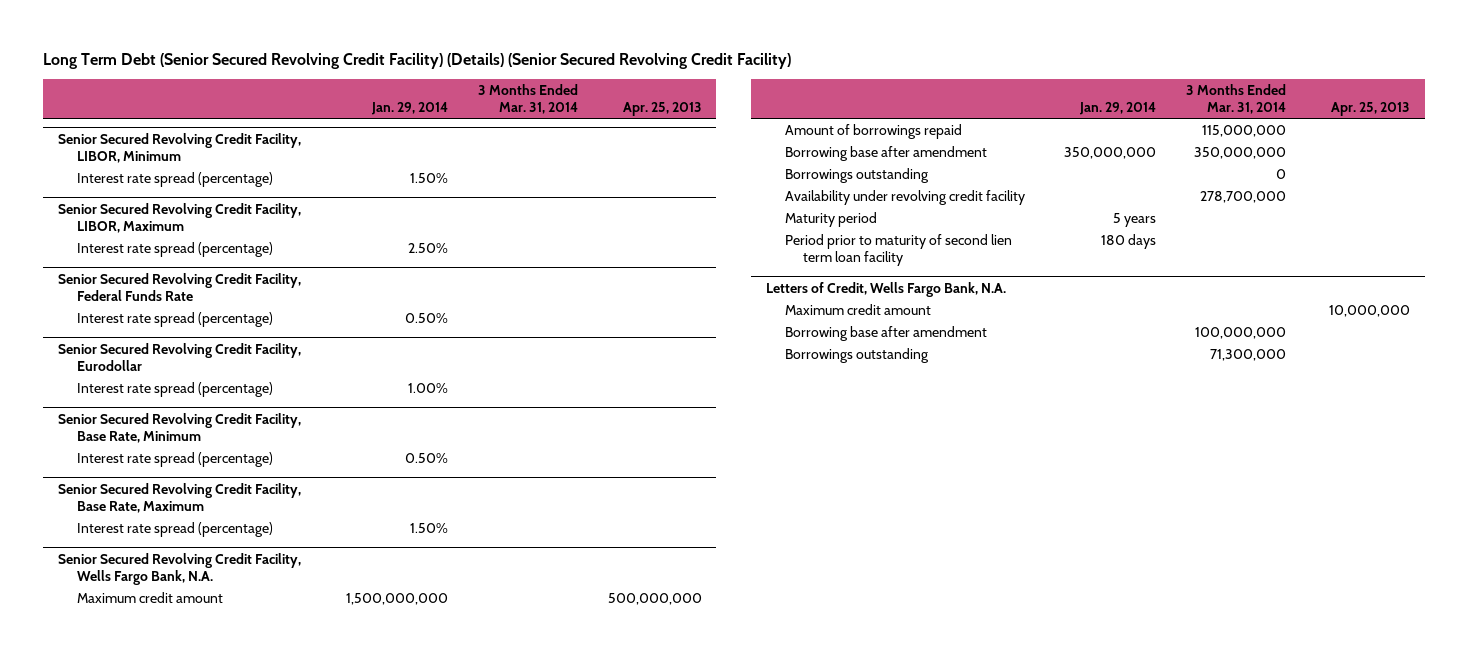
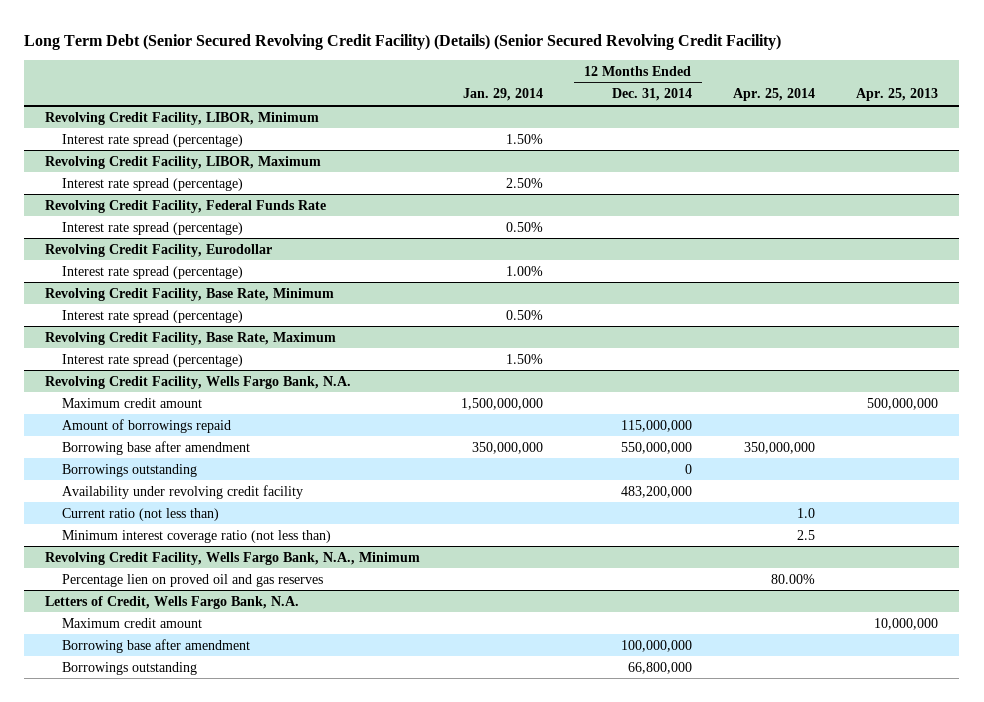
- | Jan. 29, 2014 | 3 Months Ended Mar. 31, 2014 | Apr. 25, 2013
+ | Jan. 29, 2014 | 12 Months Ended Dec. 31, 2014 | Apr. 25, 2014 | Apr. 25, 2013
- Senior Secured Revolving Credit Facility, LIBOR, Minimum
+ Revolving Credit Facility, LIBOR, Minimum
- Senior Secured Revolving Credit Facility, LIBOR, Maximum
+ Revolving Credit Facility, LIBOR, Maximum
- Senior Secured Revolving Credit Facility, Federal Funds Rate
+ Revolving Credit Facility, Federal Funds Rate
- Senior Secured Revolving Credit Facility, Eurodollar
+ Revolving Credit Facility, Eurodollar
- Senior Secured Revolving Credit Facility, Base Rate, Minimum
+ Revolving Credit Facility, Base Rate, Minimum
- Senior Secured Revolving Credit Facility, Base Rate, Maximum
+ Revolving Credit Facility, Base Rate, Maximum
- Senior Secured Revolving Credit Facility, Wells Fargo Bank, N.A.
+ Revolving Credit Facility, Wells Fargo Bank, N.A.
- Maturity period | 5 years | |
- Period prior to maturity of second lien term loan facility | 180 days | |
+ Current ratio (not less than) | | | 1.0 |
+ Minimum interest coverage ratio (not less than) | | | 2.5 |
+ Revolving Credit Facility, Wells Fargo Bank, N.A., Minimum
+ Percentage lien on proved oil and gas reserves | | | 80.00% |

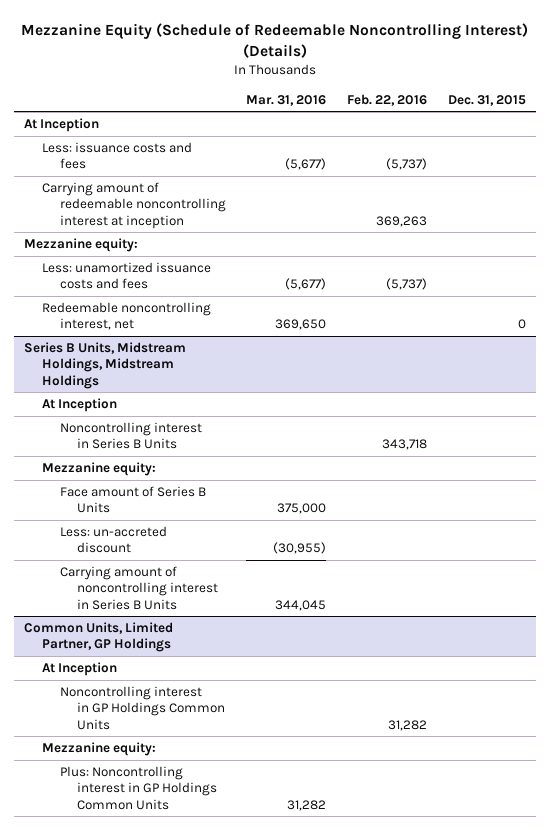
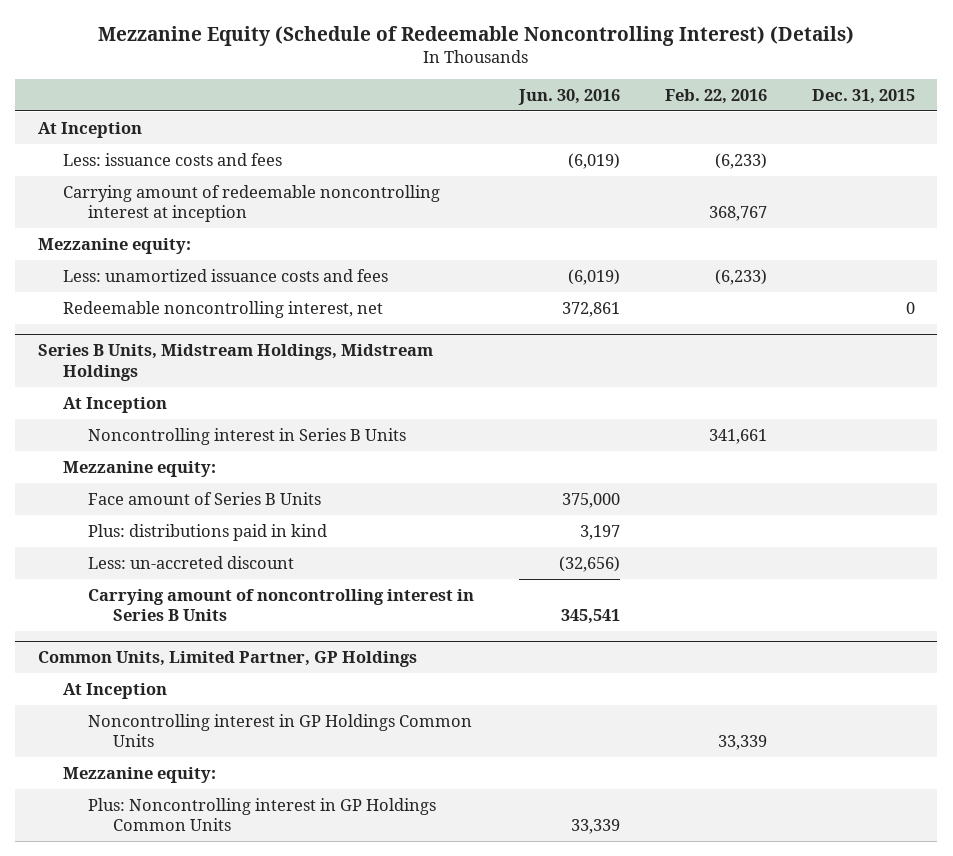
- | Mar. 31, 2016 | Feb. 22, 2016 | Dec. 31, 2015
+ | Jun. 30, 2016 | Feb. 22, 2016 | Dec. 31, 2015
- Less: issuance costs and fees | (5,677) | (5,737) |
- Carrying amount of redeemable noncontrolling interest at inception | | 369,263 |
+ Less: issuance costs and fees | (6,019) | (6,233) |
+ Carrying amount of redeemable noncontrolling interest at inception | | 368,767 |
- Less: unamortized issuance costs and fees | (5,677) | (5,737) |
+ Less: unamortized issuance costs and fees | (6,019) | (6,233) |
@ Series B Units, Midstream Holdings, Midstream Holdings
- Noncontrolling interest in Series B Units | | 343,718 |
+ Noncontrolling interest in Series B Units | | 341,661 |
+ Plus: distributions paid in kind | 3,197 | |
@ Common Units, Limited Partner, GP Holdings
- Noncontrolling interest in GP Holdings Common Units | | 31,282 |
+ Noncontrolling interest in GP Holdings Common Units | | 33,339 |

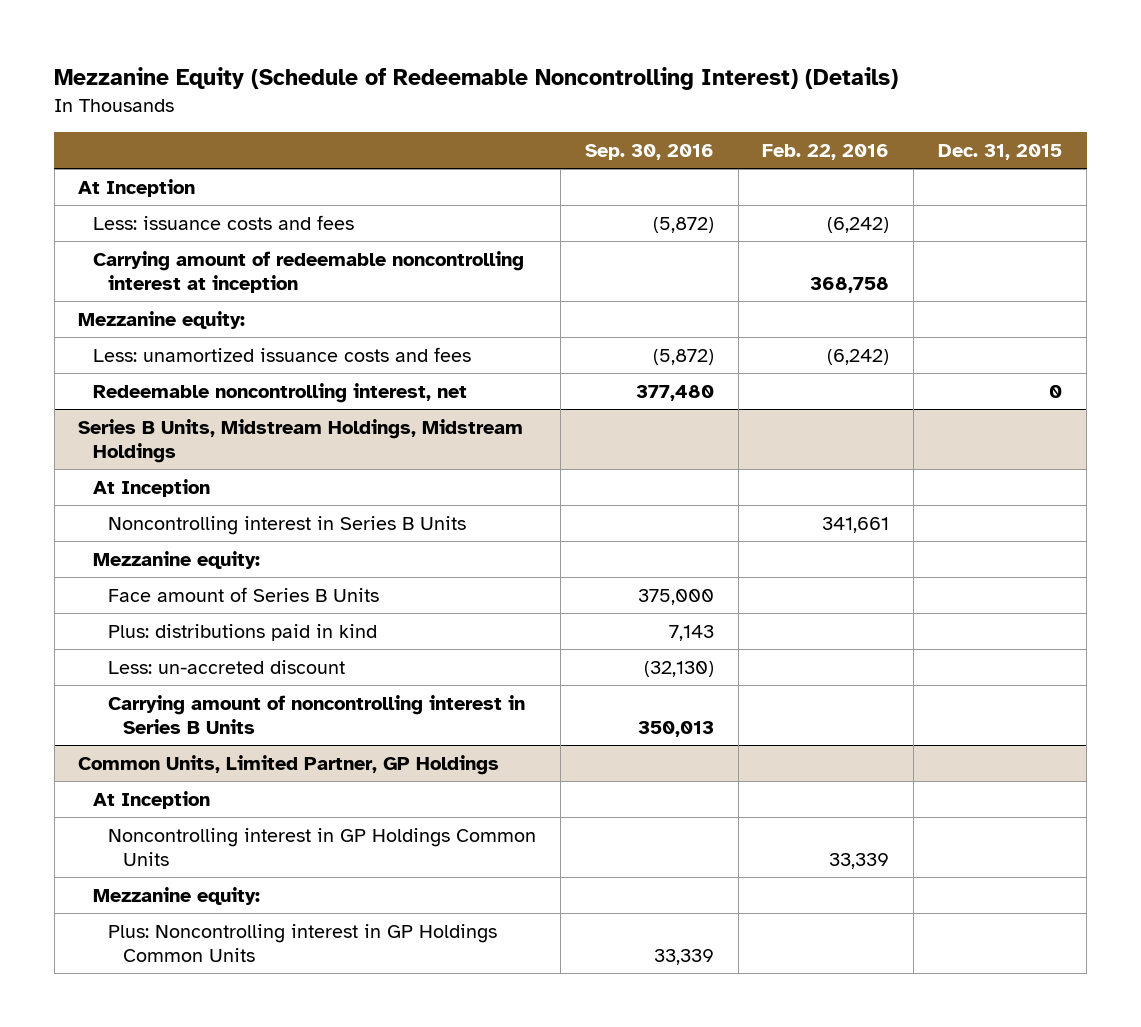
- | Jun. 30, 2016 | Feb. 22, 2016 | Dec. 31, 2015
+ | Sep. 30, 2016 | Feb. 22, 2016 | Dec. 31, 2015
- Less: issuance costs and fees | (6,019) | (6,233) |
- Carrying amount of redeemable noncontrolling interest at inception | | 368,767 |
+ Less: issuance costs and fees | (5,872) | (6,242) |
+ Carrying amount of redeemable noncontrolling interest at inception | | 368,758 |
- Less: unamortized issuance costs and fees | (6,019) | (6,233) |
+ Less: unamortized issuance costs and fees | (5,872) | (6,242) |

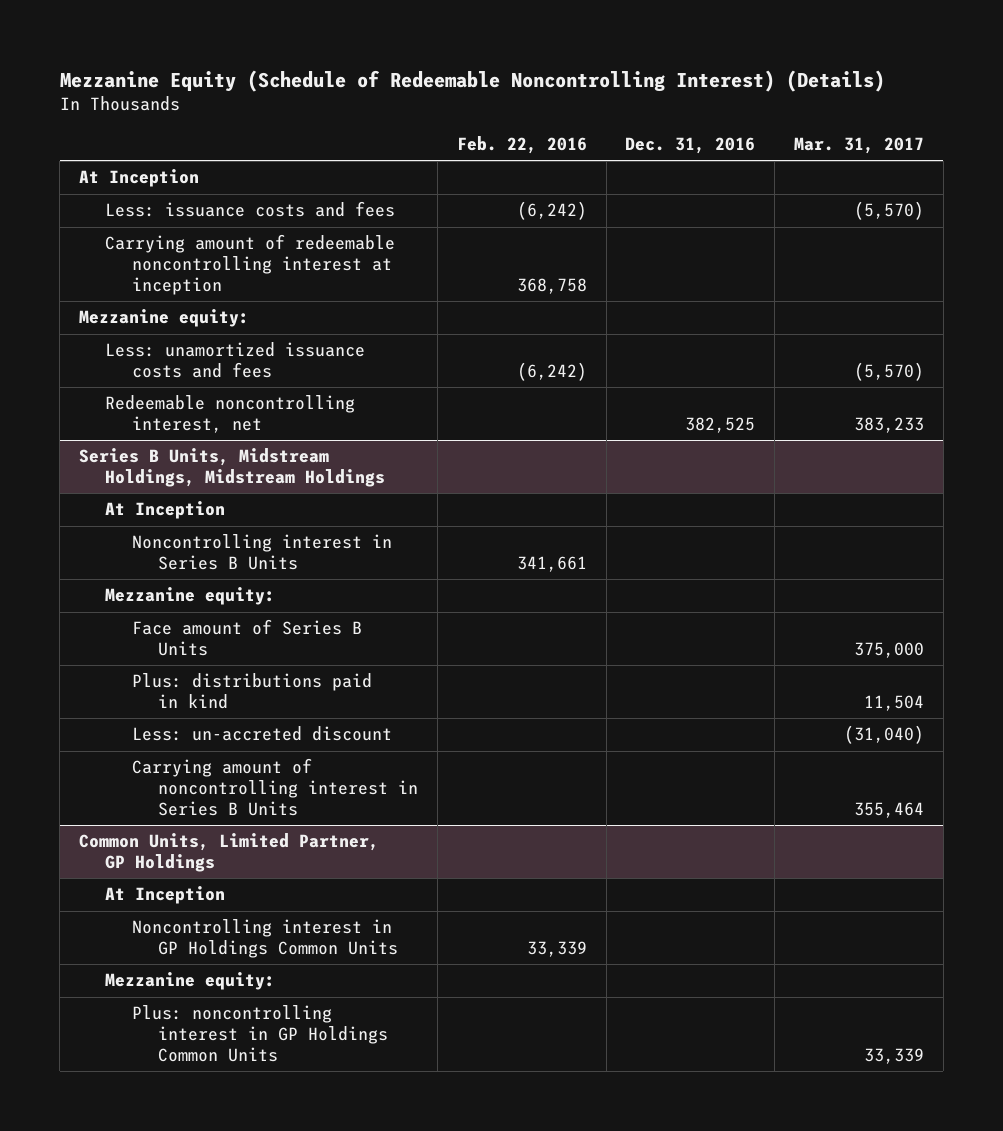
- | Sep. 30, 2016 | Feb. 22, 2016 | Dec. 31, 2015
+ | Feb. 22, 2016 | Dec. 31, 2016 | Mar. 31, 2017
@ Common Units, Limited Partner, GP Holdings
- Plus: Noncontrolling interest in GP Holdings Common Units | 33,339 | |
+ Plus: noncontrolling interest in GP Holdings Common Units | | | 33,339

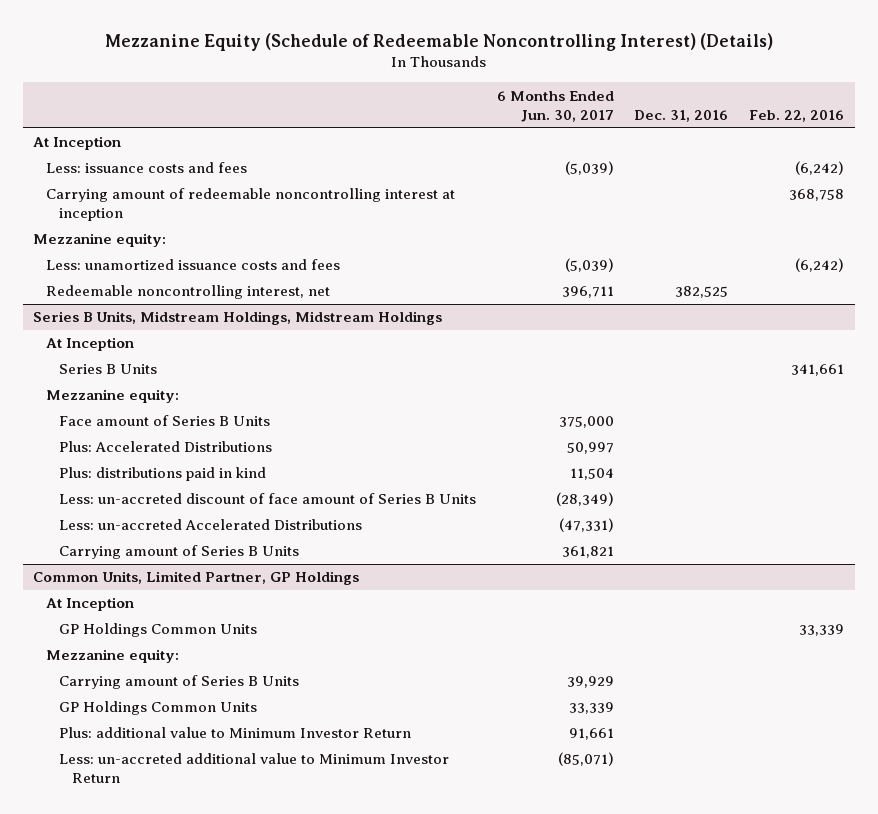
- | Feb. 22, 2016 | Dec. 31, 2016 | Mar. 31, 2017
+ | 6 Months Ended Jun. 30, 2017 | Dec. 31, 2016 | Feb. 22, 2016
@ Series B Units, Midstream Holdings, Midstream Holdings
- Noncontrolling interest in Series B Units | 341,661 | |
+ Series B Units | | | 341,661
+ Plus: Accelerated Distributions | 50,997 | |
- Less: un-accreted discount | | | (31,040)
- Carrying amount of noncontrolling interest in Series B Units | | | 355,464
+ Less: un-accreted discount of face amount of Series B Units | (28,349) | |
+ Less: un-accreted Accelerated Distributions | (47,331) | |
+ Carrying amount of Series B Units | 361,821 | |
@ Common Units, Limited Partner, GP Holdings
- Noncontrolling interest in GP Holdings Common Units | 33,339 | |
+ GP Holdings Common Units | | | 33,339
- Plus: noncontrolling interest in GP Holdings Common Units | | | 33,339
+ Carrying amount of Series B Units | 39,929 | |
+ GP Holdings Common Units | 33,339 | |
+ Plus: additional value to Minimum Investor Return | 91,661 | |
+ Less: un-accreted additional value to Minimum Investor Return | (85,071) | |

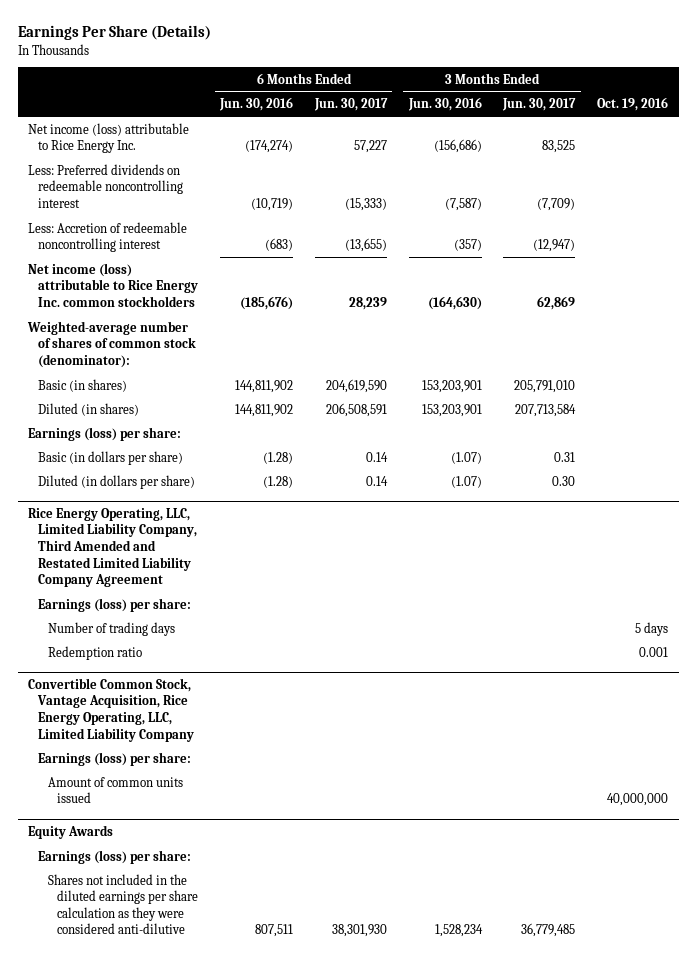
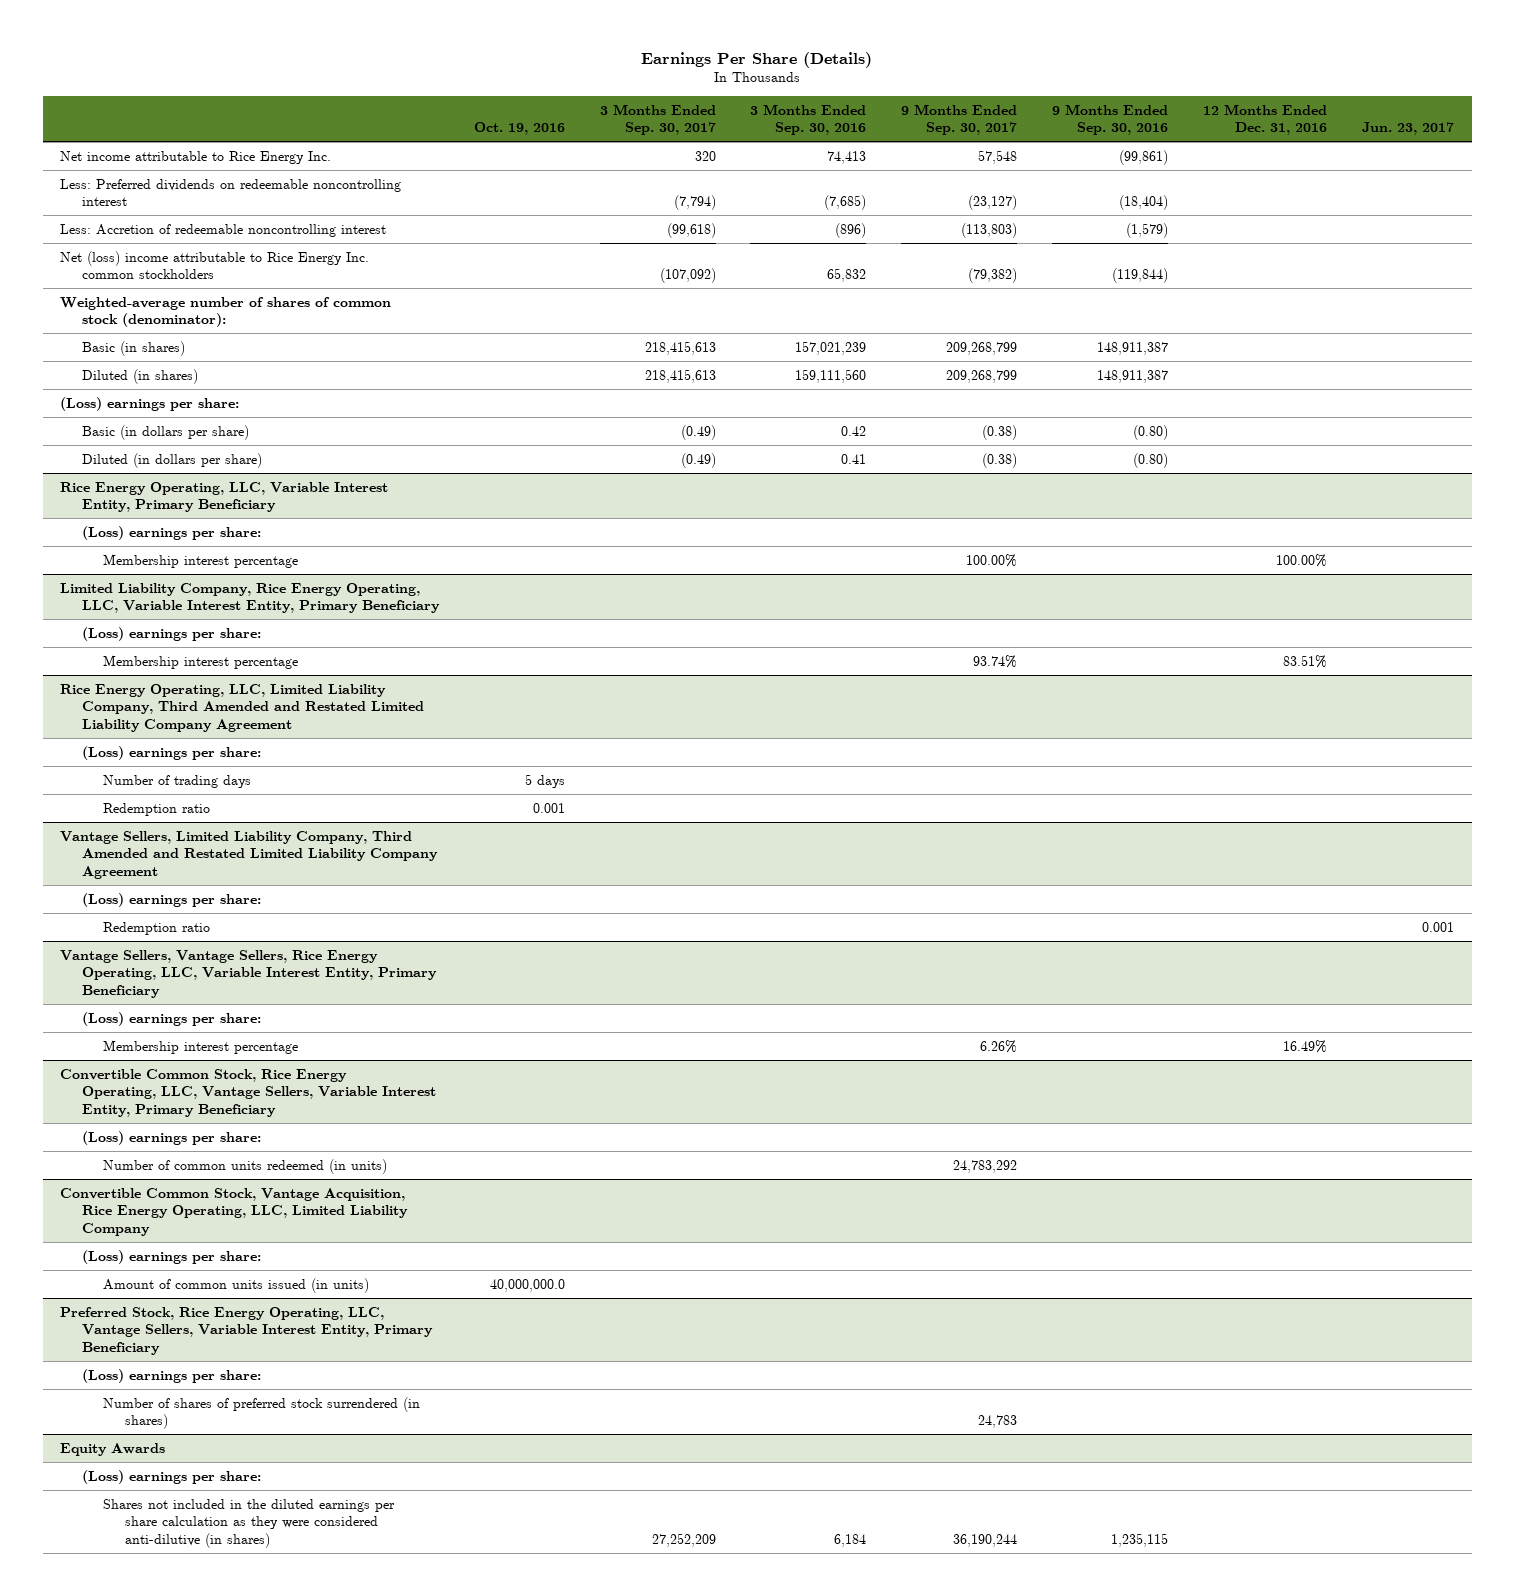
- | 6 Months Ended Jun. 30, 2016 | 6 Months Ended Jun. 30, 2017 | 3 Months Ended Jun. 30, 2016 | 3 Months Ended Jun. 30, 2017 | Oct. 19, 2016
+ | Oct. 19, 2016 | 3 Months Ended Sep. 30, 2017 | 3 Months Ended Sep. 30, 2016 | 9 Months Ended Sep. 30, 2017 | 9 Months Ended Sep. 30, 2016 | 12 Months Ended Dec. 31, 2016 | Jun. 23, 2017
- Net income (loss) attributable to Rice Energy Inc. | (174,274) | 57,227 | (156,686) | 83,525 |
+ Net income attributable to Rice Energy Inc. | | 320 | 74,413 | 57,548 | (99,861) | |
- Net income (loss) attributable to Rice Energy Inc. common stockholders | (185,676) | 28,239 | (164,630) | 62,869 |
+ Net (loss) income attributable to Rice Energy Inc. common stockholders | | (107,092) | 65,832 | (79,382) | (119,844) | |
- Earnings (loss) per share:
+ (Loss) earnings per share:
+ Rice Energy Operating, LLC, Variable Interest Entity, Primary Beneficiary
+ (Loss) earnings per share:
+ Membership interest percentage | | | | 100.00% | | 100.00% |
+ Limited Liability Company, Rice Energy Operating, LLC, Variable Interest Entity, Primary Beneficiary
+ (Loss) earnings per share:
+ Membership interest percentage | | | | 93.74% | | 83.51% |
@ Rice Energy Operating, LLC, Limited Liability Company, Third Amended and Restated Limited Liability Company Agreement
- Earnings (loss) per share:
+ (Loss) earnings per share:
+ Vantage Sellers, Limited Liability Company, Third Amended and Restated Limited Liability Company Agreement
+ (Loss) earnings per share:
+ Redemption ratio | | | | | | | 0.001
+ Vantage Sellers, Vantage Sellers, Rice Energy Operating, LLC, Variable Interest Entity, Primary Beneficiary
+ (Loss) earnings per share:
+ Membership interest percentage | | | | 6.26% | | 16.49% |
+ Convertible Common Stock, Rice Energy Operating, LLC, Vantage Sellers, Variable Interest Entity, Primary Beneficiary
+ (Loss) earnings per share:
+ Number of common units redeemed (in units) | | | | 24,783,292 | | |
@ Convertible Common Stock, Vantage Acquisition, Rice Energy Operating, LLC, Limited Liability Company
- Earnings (loss) per share:
- Amount of common units issued | | | | | 40,000,000
+ (Loss) earnings per share:
+ Amount of common units issued (in units) | 40,000,000.0 | | | | | |
+ Preferred Stock, Rice Energy Operating, LLC, Vantage Sellers, Variable Interest Entity, Primary Beneficiary
+ (Loss) earnings per share:
+ Number of shares of preferred stock surrendered (in shares) | | | | 24,783 | | |
@ Equity Awards
- Earnings (loss) per share:
- Shares not included in the diluted earnings per share calculation as they were considered anti-dilutive | 807,511 | 38,301,930 | 1,528,234 | 36,779,485 |
+ (Loss) earnings per share:
+ Shares not included in the diluted earnings per share calculation as they were considered anti-dilutive (in shares) | | 27,252,209 | 6,184 | 36,190,244 | 1,235,115 | |

